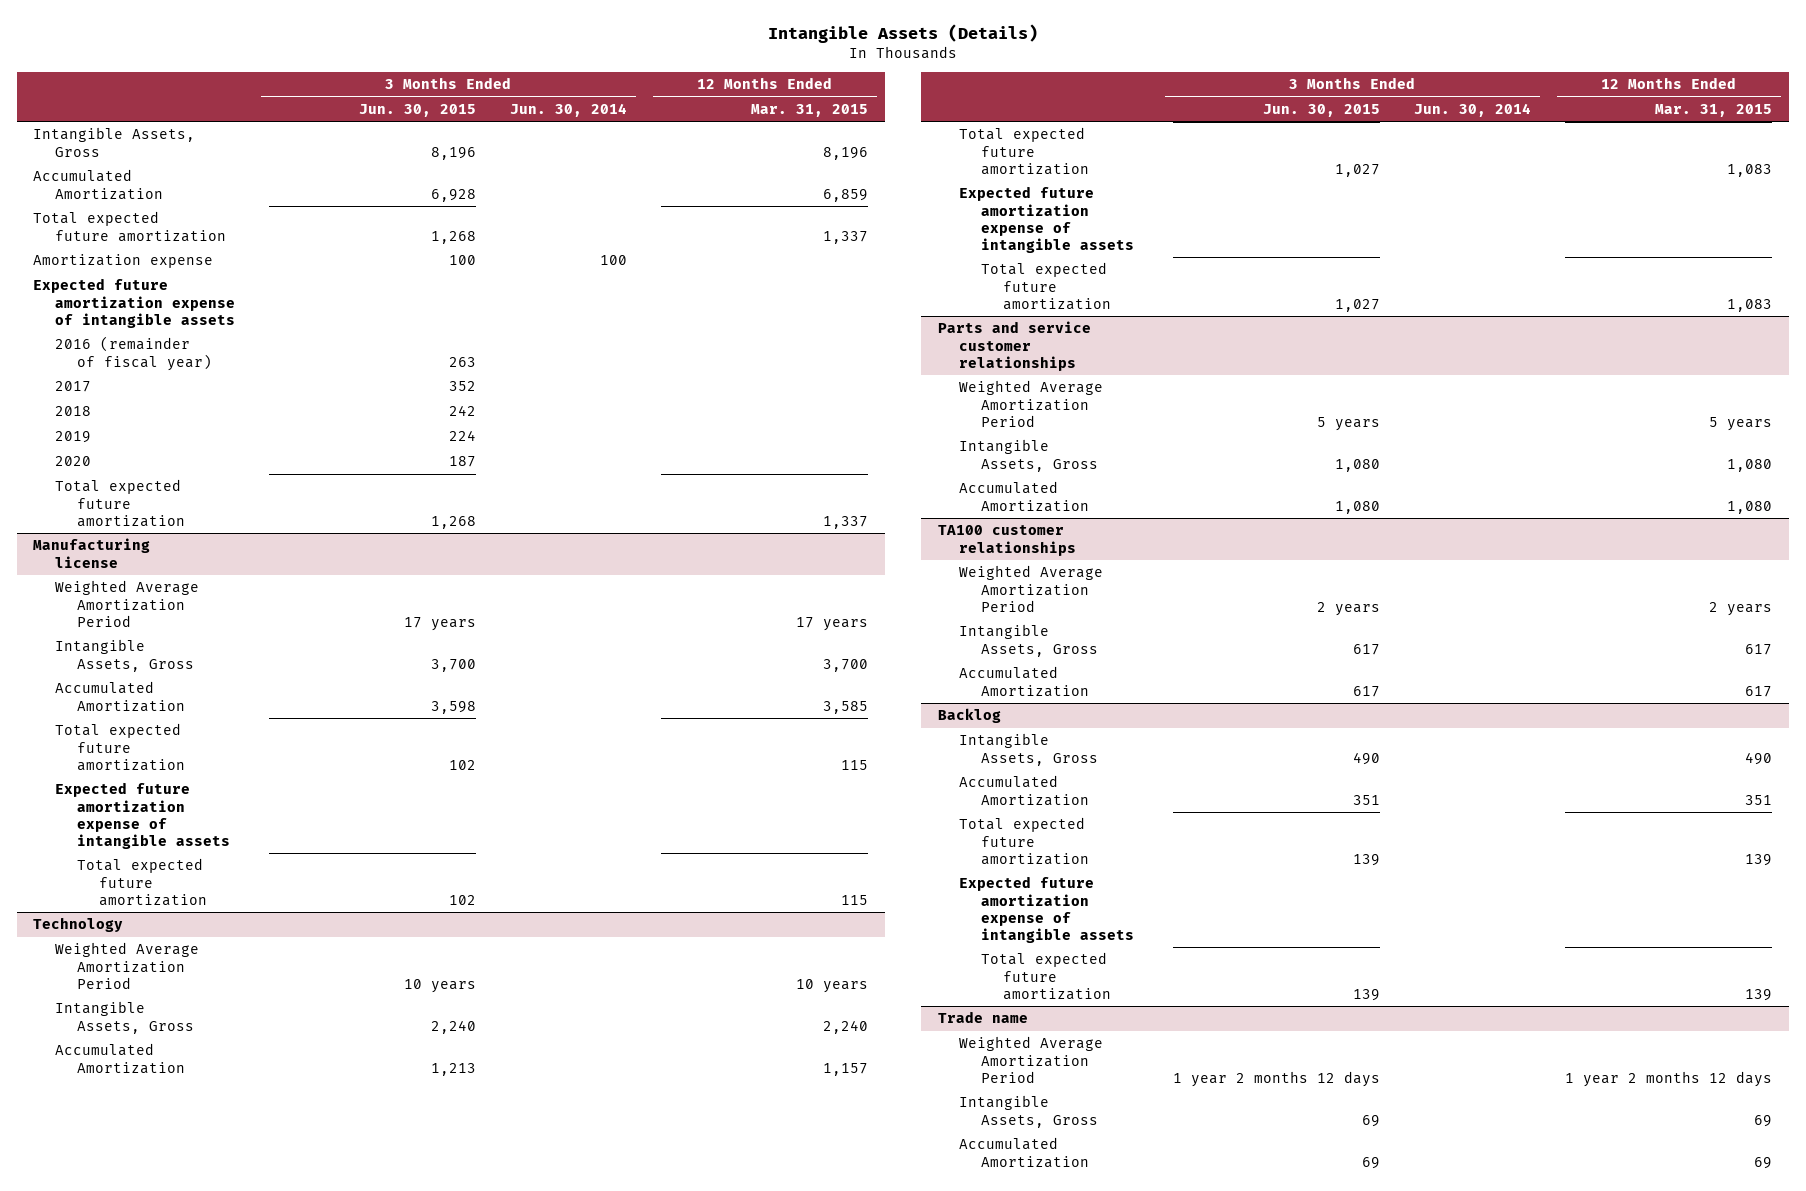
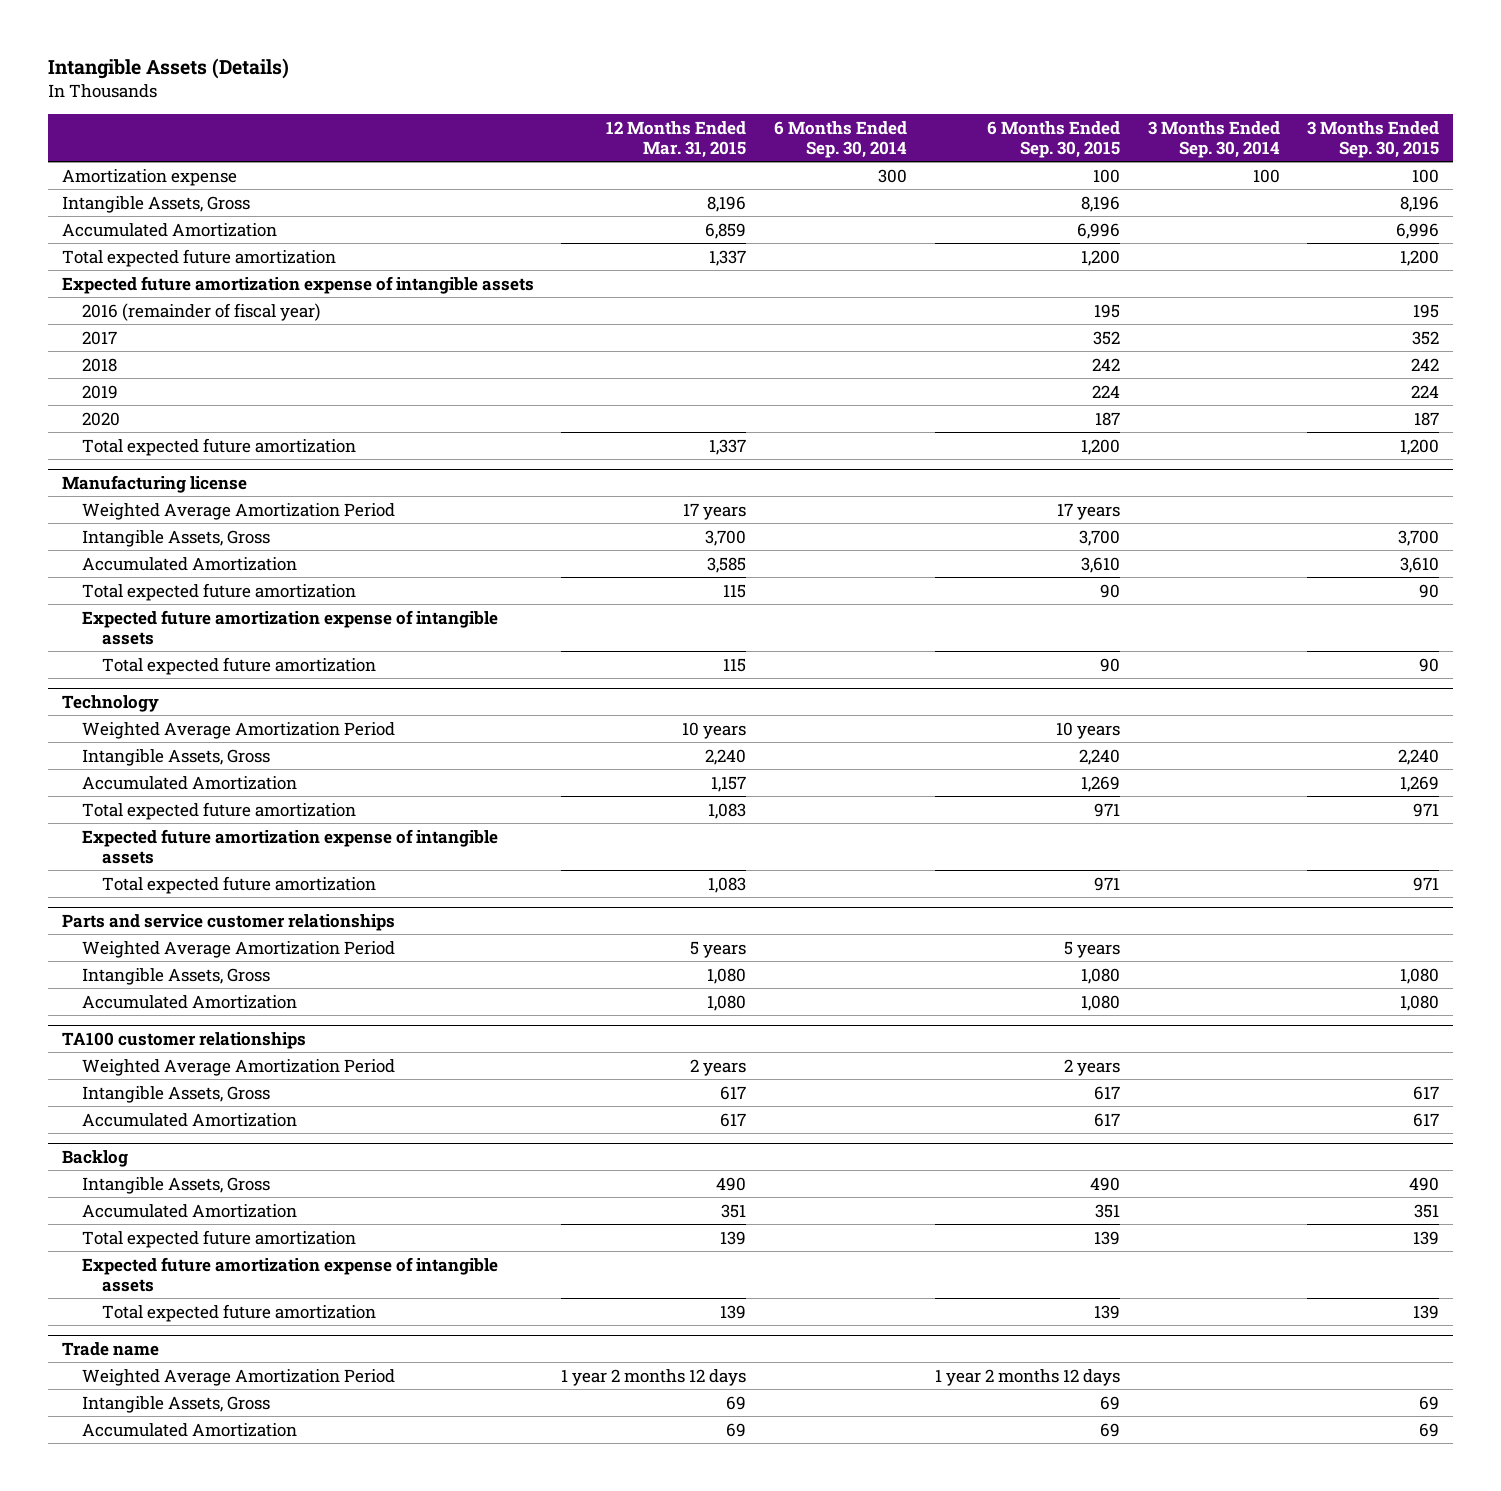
- | 3 Months Ended Jun. 30, 2015 | 3 Months Ended Jun. 30, 2014 | 12 Months Ended Mar. 31, 2015
+ | 12 Months Ended Mar. 31, 2015 | 6 Months Ended Sep. 30, 2014 | 6 Months Ended Sep. 30, 2015 | 3 Months Ended Sep. 30, 2014 | 3 Months Ended Sep. 30, 2015
moved up: Amortization expense | | 300 | 100 | 100 | 100

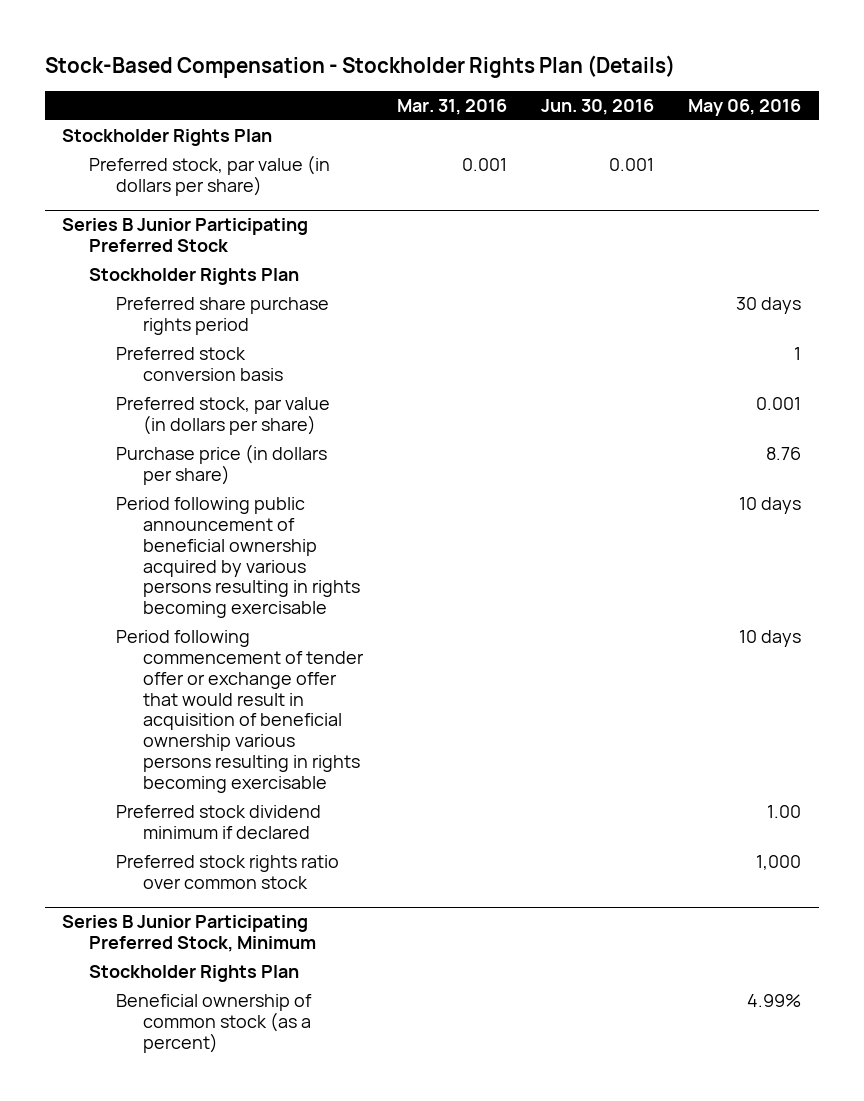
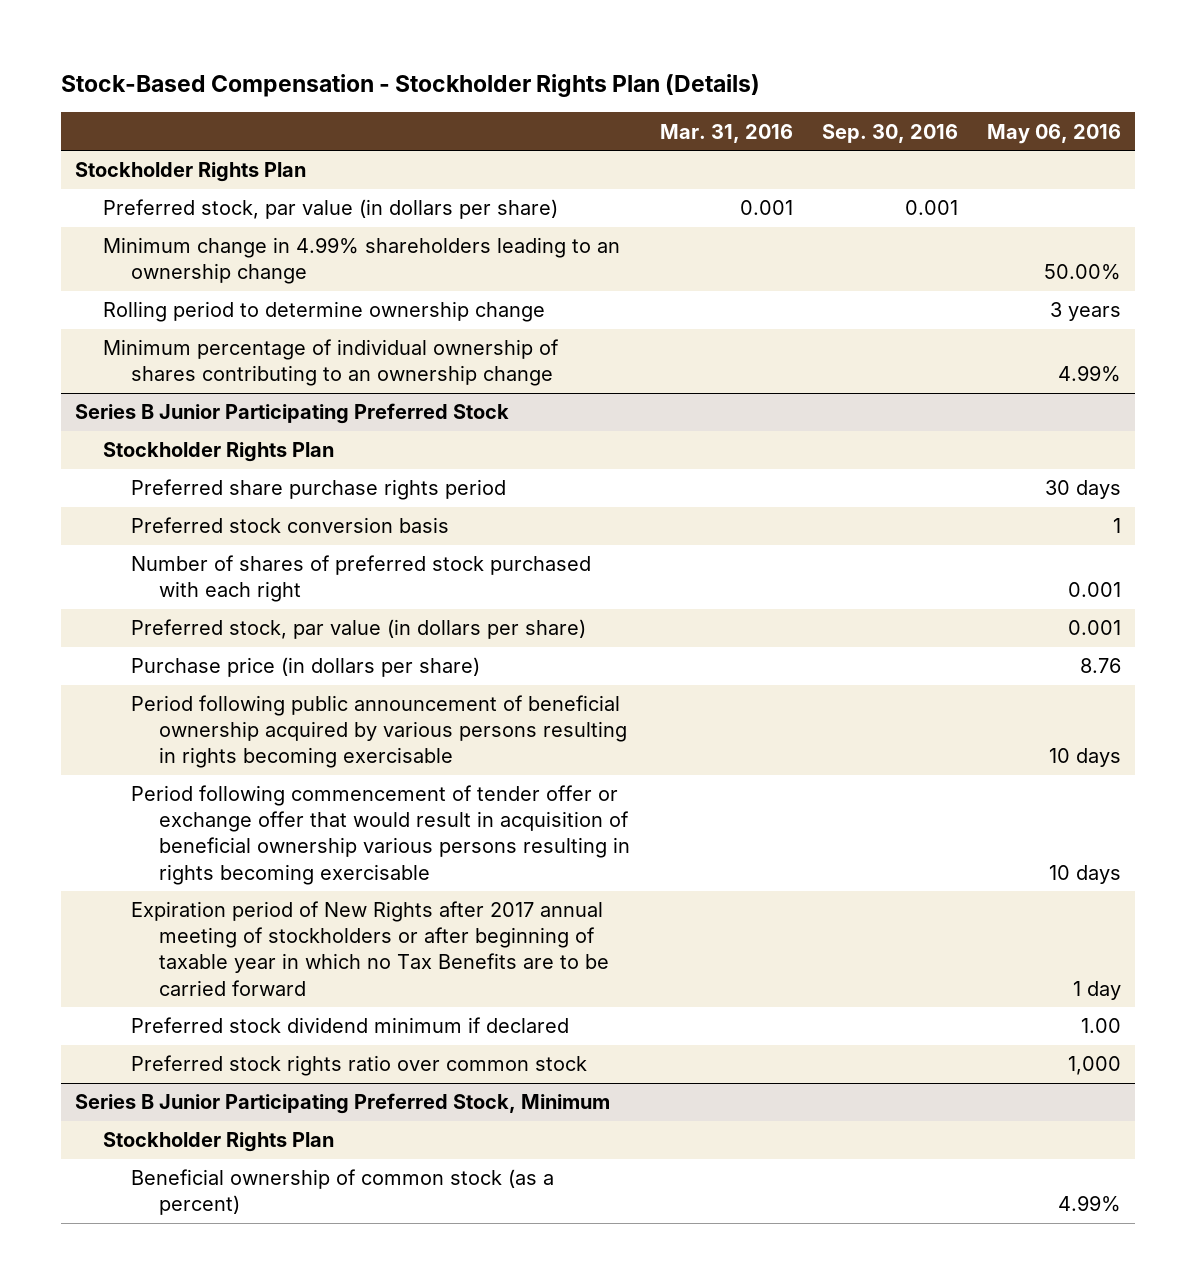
- | Mar. 31, 2016 | Jun. 30, 2016 | May 06, 2016
+ | Mar. 31, 2016 | Sep. 30, 2016 | May 06, 2016
+ Minimum change in 4.99% shareholders leading to an ownership change | | | 50.00%
+ Rolling period to determine ownership change | | | 3 years
+ Minimum percentage of individual ownership of shares contributing to an ownership change | | | 4.99%
@ Series B Junior Participating Preferred Stock
+ Number of shares of preferred stock purchased with each right | | | 0.001
+ Expiration period of New Rights after 2017 annual meeting of stockholders or after beginning of taxable year in which no Tax Benefits are to be carried forward | | | 1 day

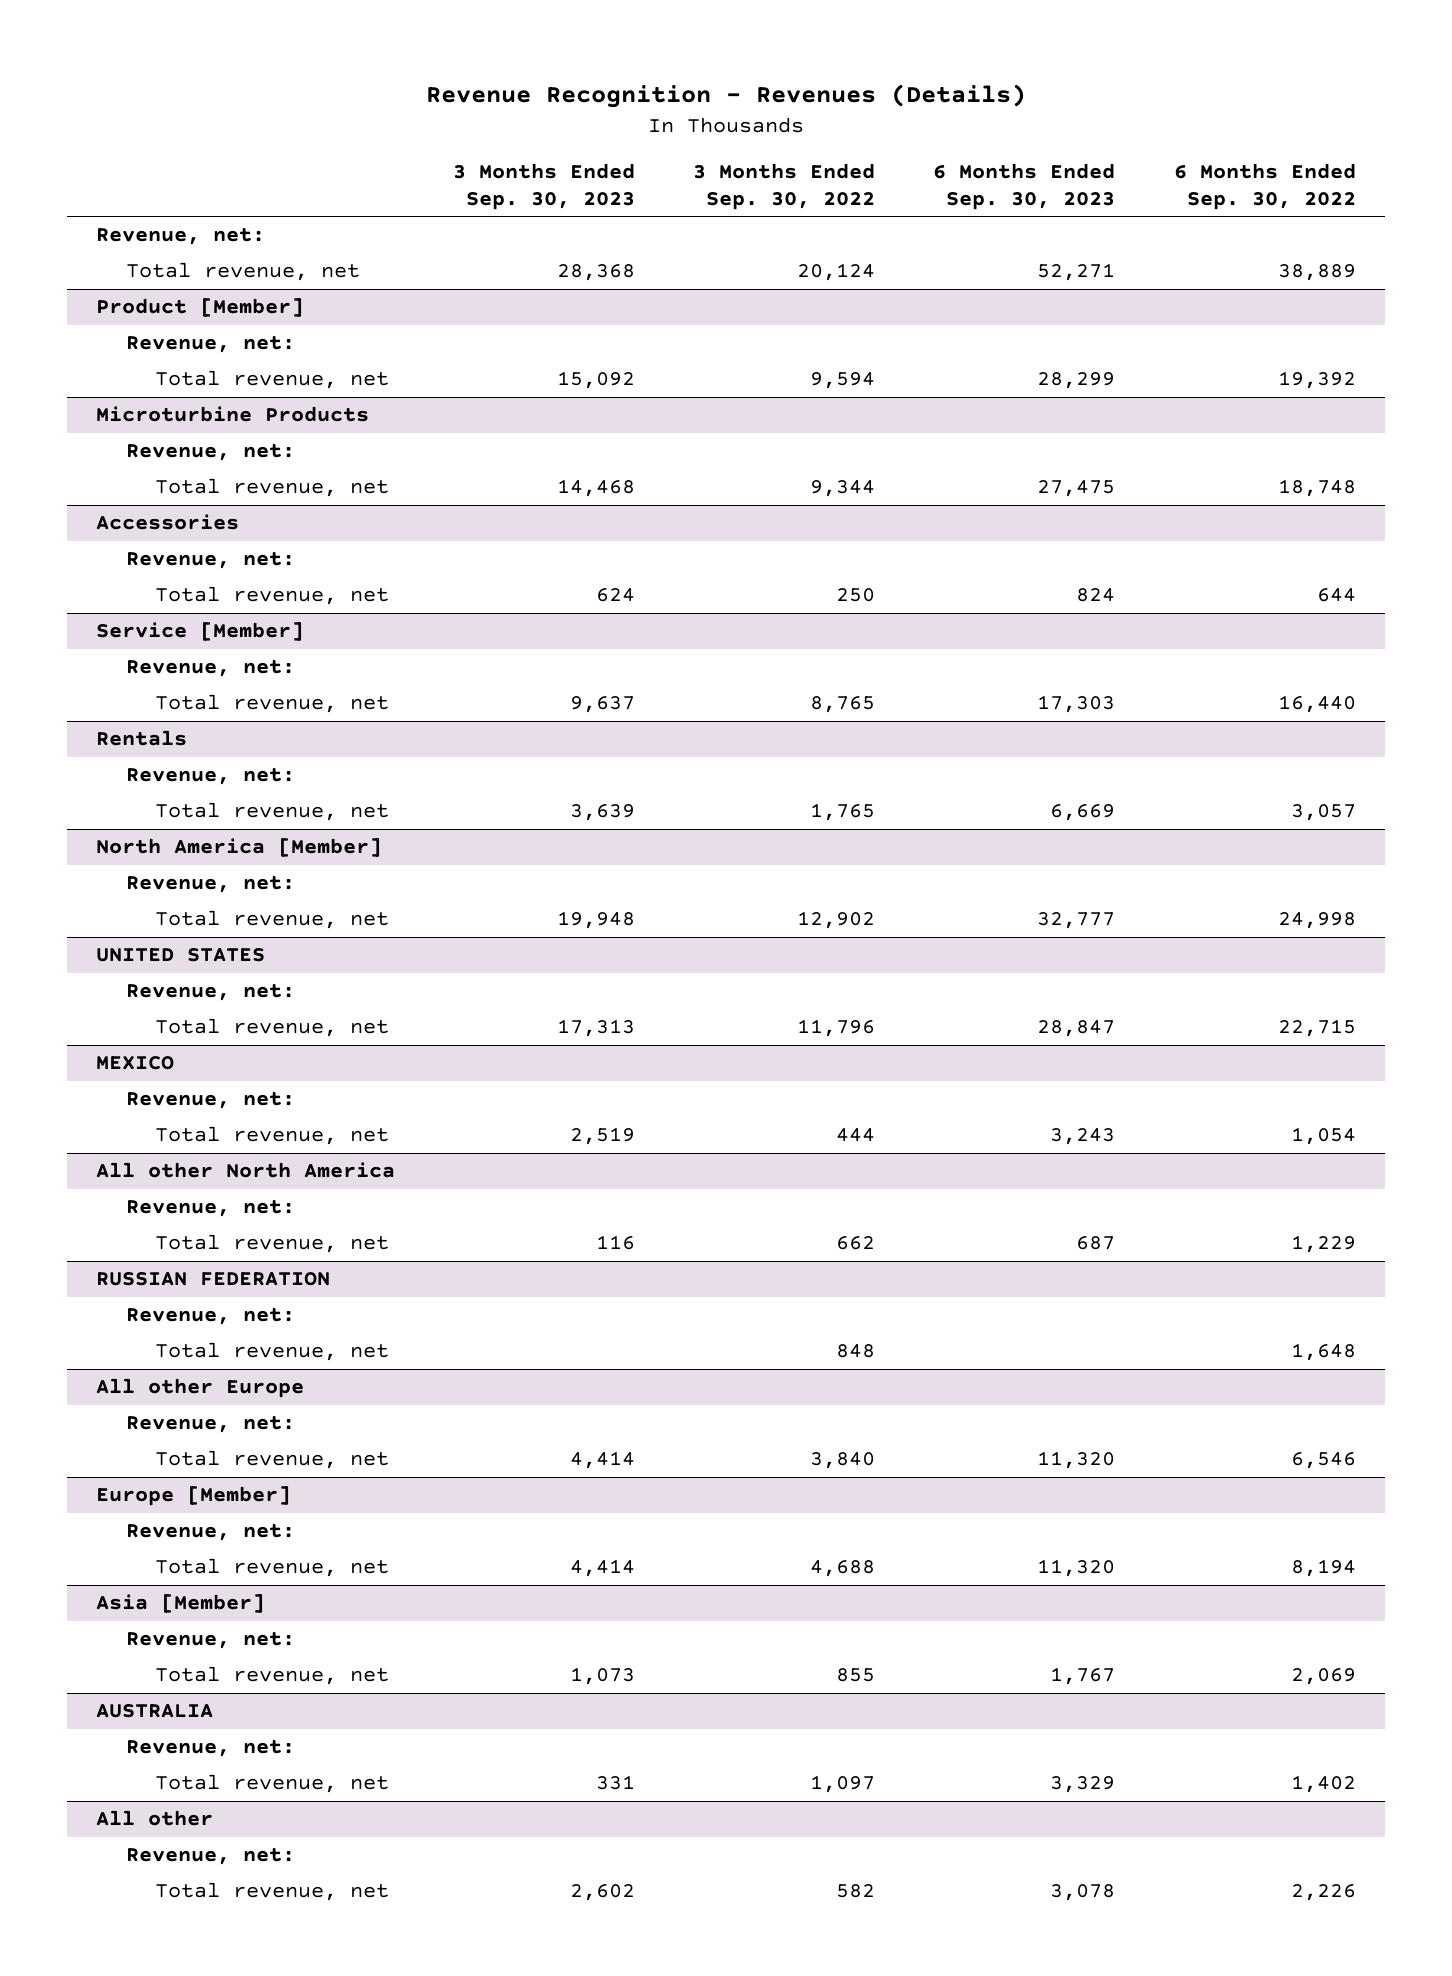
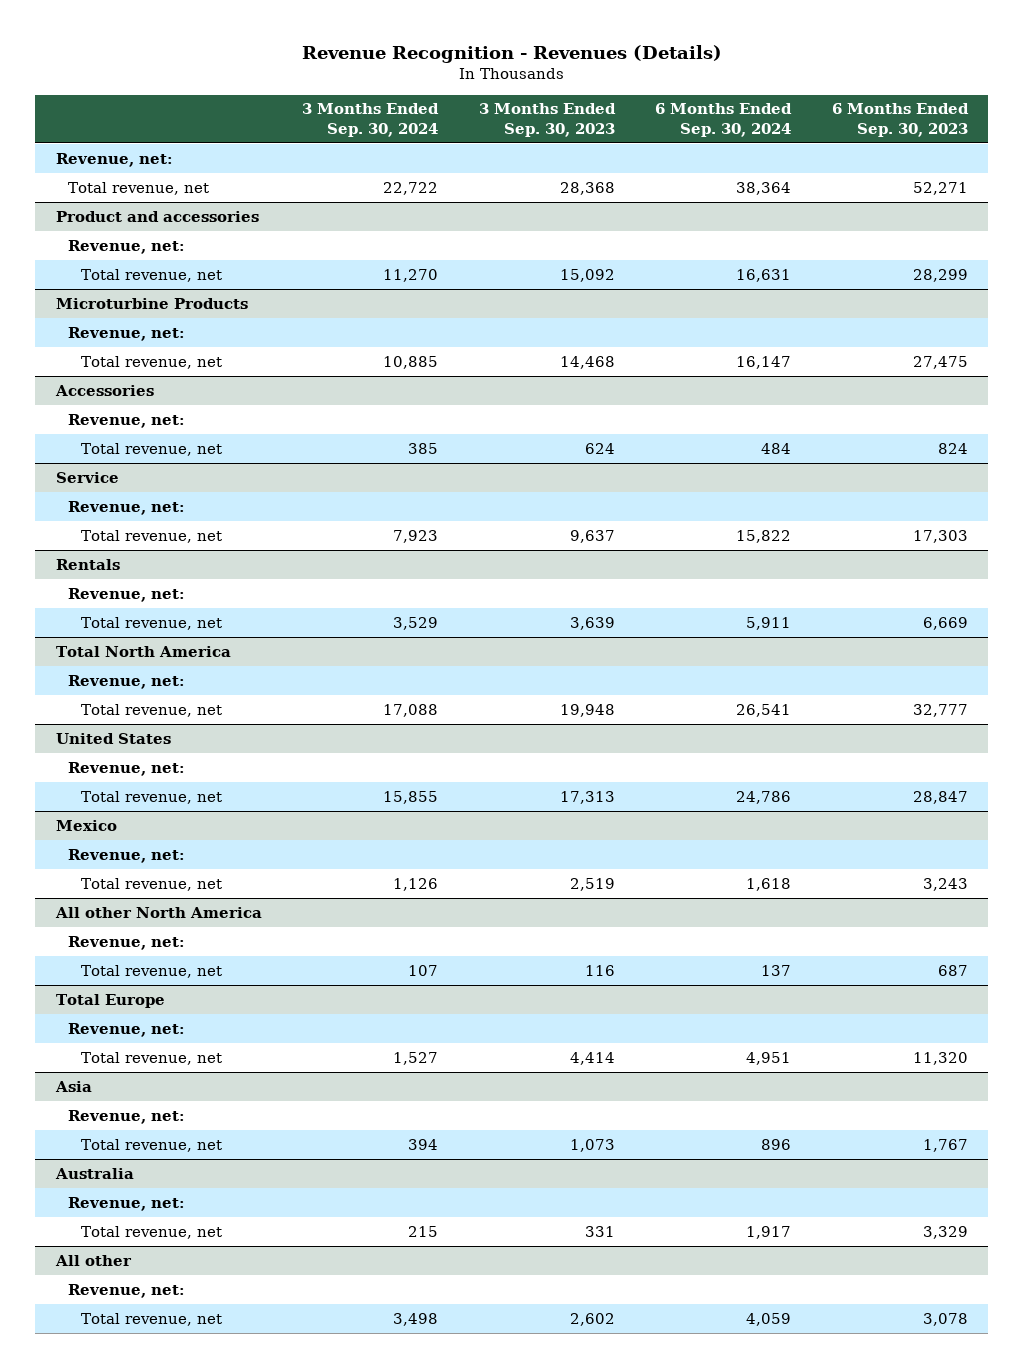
- | 3 Months Ended Sep. 30, 2023 | 3 Months Ended Sep. 30, 2022 | 6 Months Ended Sep. 30, 2023 | 6 Months Ended Sep. 30, 2022
+ | 3 Months Ended Sep. 30, 2024 | 3 Months Ended Sep. 30, 2023 | 6 Months Ended Sep. 30, 2024 | 6 Months Ended Sep. 30, 2023
- Product [Member]
+ Product and accessories
- Service [Member]
+ Service
- North America [Member]
+ Total North America
- UNITED STATES
+ United States
- MEXICO
+ Mexico
- RUSSIAN FEDERATION
- Revenue, net:
- Total revenue, net | | 848 | | 1,648
- All other Europe
- Revenue, net:
- Total revenue, net | 4,414 | 3,840 | 11,320 | 6,546
- Europe [Member]
+ Total Europe
- Asia [Member]
+ Asia
- AUSTRALIA
+ Australia

